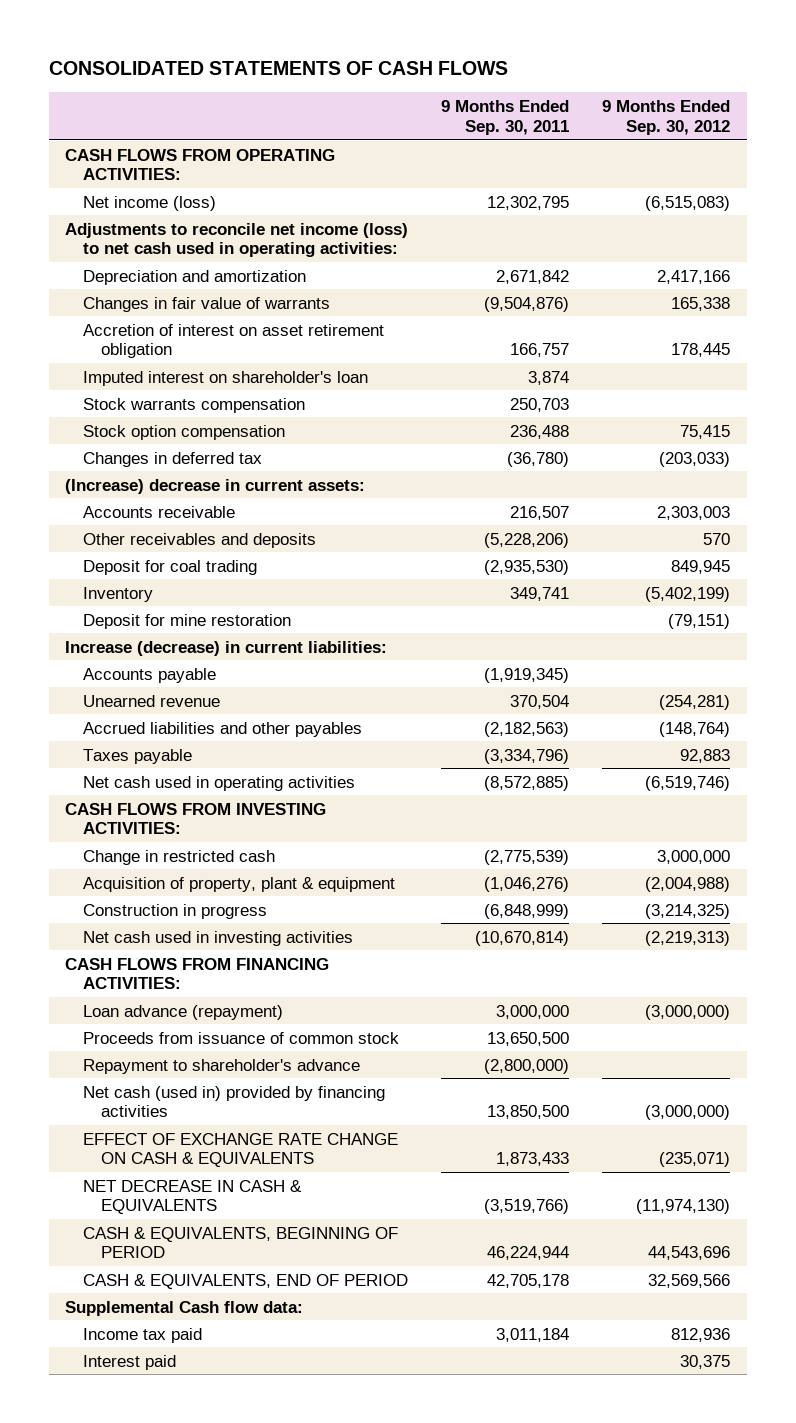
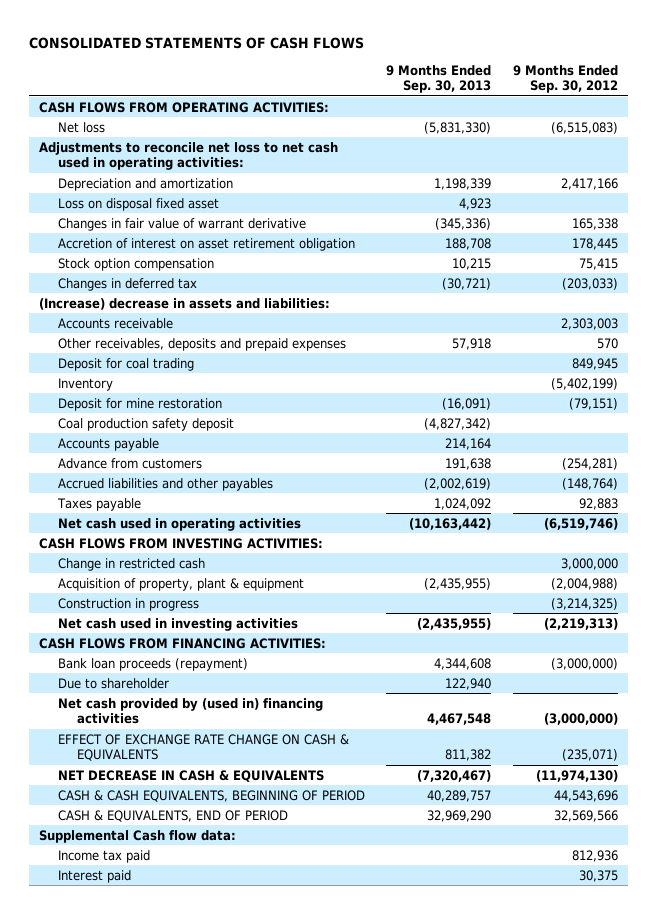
- | 9 Months Ended Sep. 30, 2011 | 9 Months Ended Sep. 30, 2012
+ | 9 Months Ended Sep. 30, 2013 | 9 Months Ended Sep. 30, 2012
- Net income (loss) | 12,302,795 | (6,515,083)
- Adjustments to reconcile net income (loss) to net cash used in operating activities:
+ Net loss | (5,831,330) | (6,515,083)
+ Adjustments to reconcile net loss to net cash used in operating activities:
- Changes in fair value of warrants | (9,504,876) | 165,338
+ Loss on disposal fixed asset | 4,923 |
+ Changes in fair value of warrant derivative | (345,336) | 165,338
- Imputed interest on shareholder's loan | 3,874 |
- Stock warrants compensation | 250,703 |
- (Increase) decrease in current assets:
+ (Increase) decrease in assets and liabilities:
- Other receivables and deposits | (5,228,206) | 570
+ Other receivables, deposits and prepaid expenses | 57,918 | 570
- Increase (decrease) in current liabilities:
+ Coal production safety deposit | (4,827,342) |
- Unearned revenue | 370,504 | (254,281)
+ Advance from customers | 191,638 | (254,281)
- Loan advance (repayment) | 3,000,000 | (3,000,000)
- Proceeds from issuance of common stock | 13,650,500 |
- Repayment to shareholder's advance | (2,800,000) |
- Net cash (used in) provided by financing activities | 13,850,500 | (3,000,000)
+ Bank loan proceeds (repayment) | 4,344,608 | (3,000,000)
+ Due to shareholder | 122,940 |
+ Net cash provided by (used in) financing activities | 4,467,548 | (3,000,000)
- CASH & EQUIVALENTS, BEGINNING OF PERIOD | 46,224,944 | 44,543,696
+ CASH & CASH EQUIVALENTS, BEGINNING OF PERIOD | 40,289,757 | 44,543,696

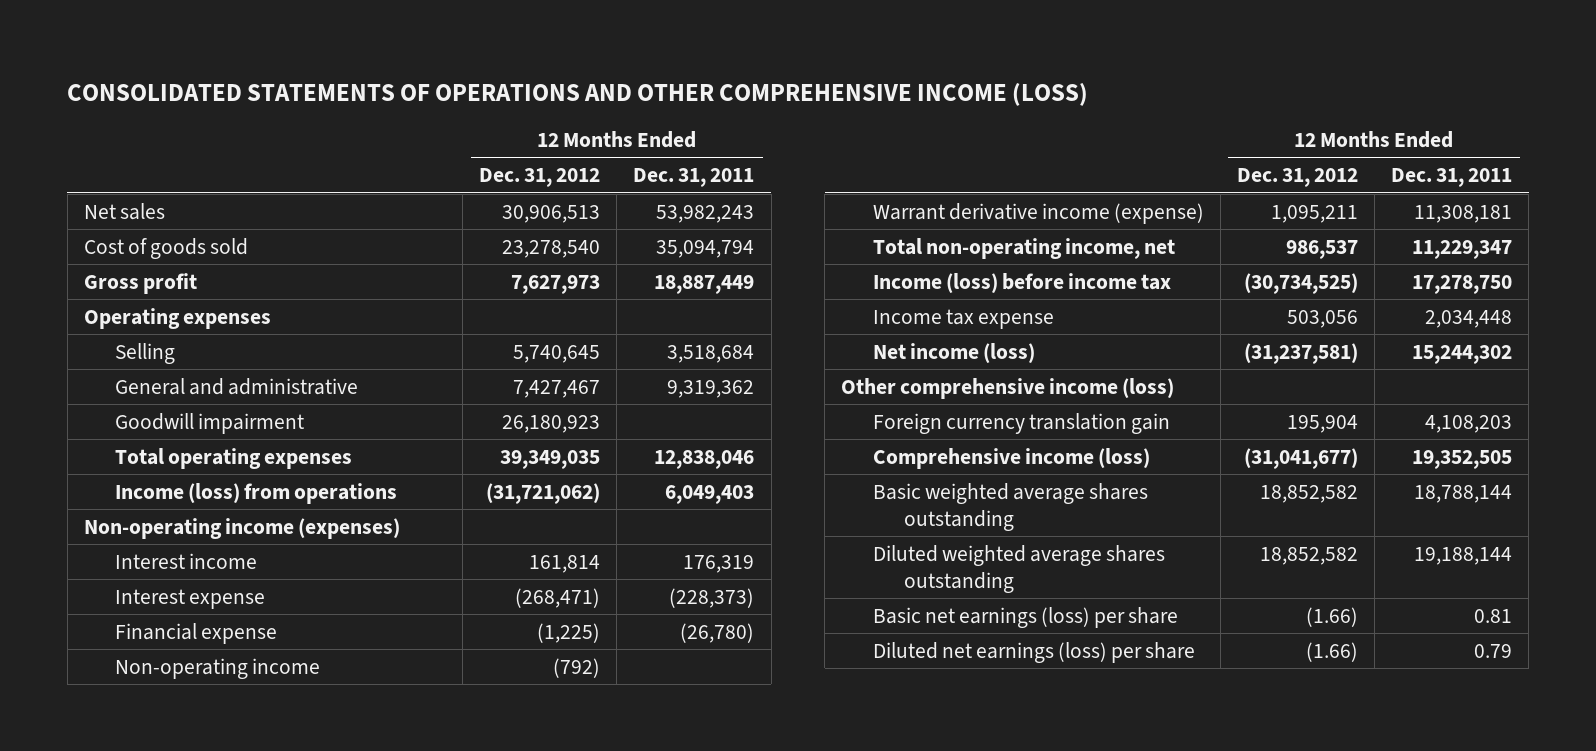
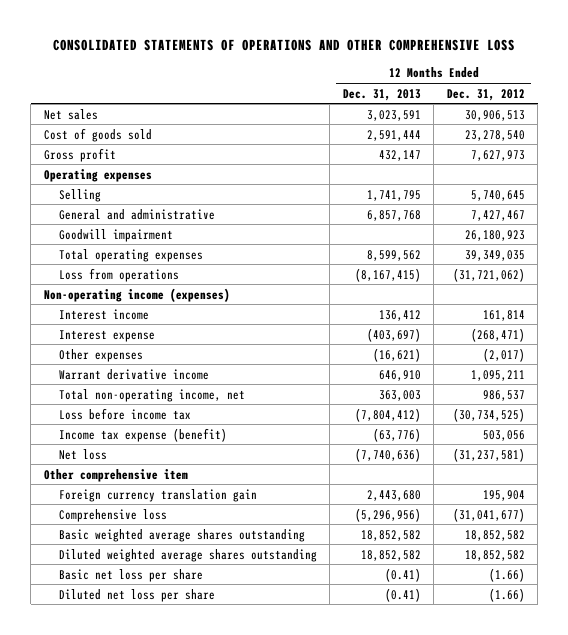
- CONSOLIDATED STATEMENTS OF OPERATIONS AND OTHER COMPREHENSIVE INCOME (LOSS)
+ CONSOLIDATED STATEMENTS OF OPERATIONS AND OTHER COMPREHENSIVE LOSS
- | 12 Months Ended Dec. 31, 2012 | 12 Months Ended Dec. 31, 2011
+ | 12 Months Ended Dec. 31, 2013 | 12 Months Ended Dec. 31, 2012
- Income (loss) from operations | (31,721,062) | 6,049,403
+ Loss from operations | (8,167,415) | (31,721,062)
- Financial expense | (1,225) | (26,780)
- Non-operating income | (792) |
- Warrant derivative income (expense) | 1,095,211 | 11,308,181
+ Other expenses | (16,621) | (2,017)
+ Warrant derivative income | 646,910 | 1,095,211
- Income (loss) before income tax | (30,734,525) | 17,278,750
- Income tax expense | 503,056 | 2,034,448
- Net income (loss) | (31,237,581) | 15,244,302
- Other comprehensive income (loss)
+ Loss before income tax | (7,804,412) | (30,734,525)
+ Income tax expense (benefit) | (63,776) | 503,056
+ Net loss | (7,740,636) | (31,237,581)
+ Other comprehensive item
- Comprehensive income (loss) | (31,041,677) | 19,352,505
+ Comprehensive loss | (5,296,956) | (31,041,677)
- Basic net earnings (loss) per share | (1.66) | 0.81
- Diluted net earnings (loss) per share | (1.66) | 0.79
+ Basic net loss per share | (0.41) | (1.66)
+ Diluted net loss per share | (0.41) | (1.66)

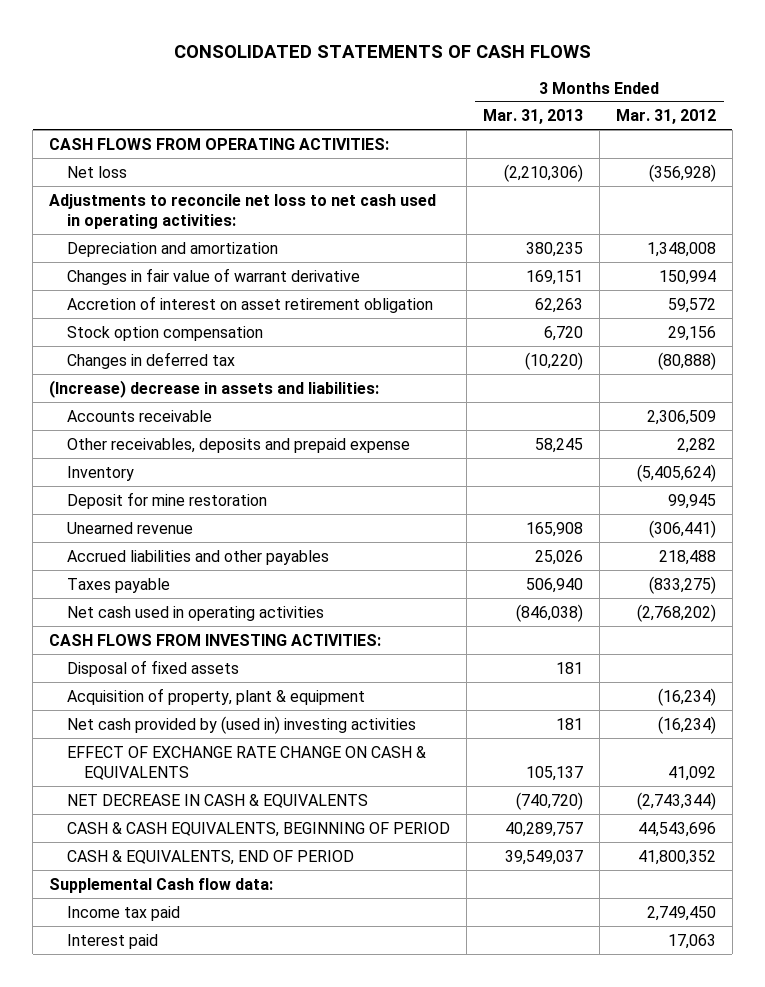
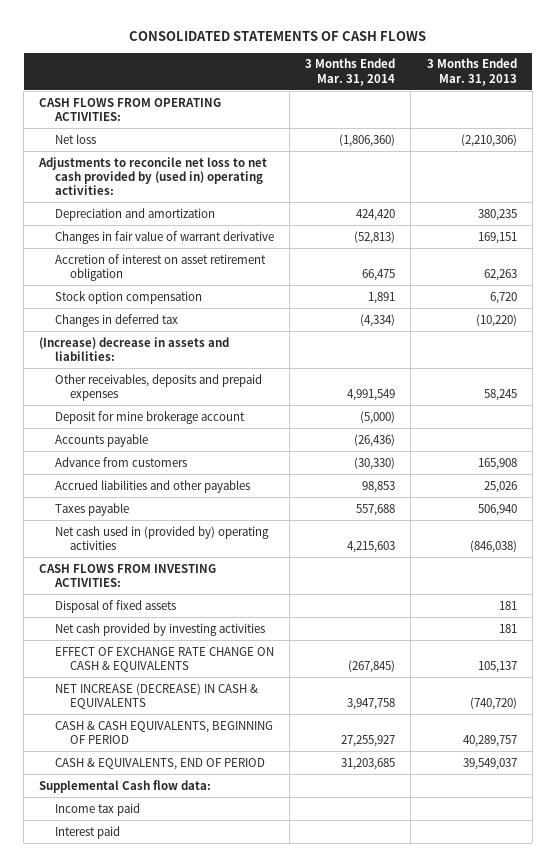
- | 3 Months Ended Mar. 31, 2013 | 3 Months Ended Mar. 31, 2012
+ | 3 Months Ended Mar. 31, 2014 | 3 Months Ended Mar. 31, 2013
- Adjustments to reconcile net loss to net cash used in operating activities:
+ Adjustments to reconcile net loss to net cash provided by (used in) operating activities:
- Accounts receivable | | 2,306,509
- Other receivables, deposits and prepaid expense | 58,245 | 2,282
- Inventory | | (5,405,624)
- Deposit for mine restoration | | 99,945
- Unearned revenue | 165,908 | (306,441)
+ Other receivables, deposits and prepaid expenses | 4,991,549 | 58,245
+ Deposit for mine brokerage account | (5,000) |
+ Accounts payable | (26,436) |
+ Advance from customers | (30,330) | 165,908
- Net cash used in operating activities | (846,038) | (2,768,202)
+ Net cash used in (provided by) operating activities | 4,215,603 | (846,038)
- Acquisition of property, plant & equipment | | (16,234)
- Net cash provided by (used in) investing activities | 181 | (16,234)
+ Net cash provided by investing activities | | 181
- NET DECREASE IN CASH & EQUIVALENTS | (740,720) | (2,743,344)
+ NET INCREASE (DECREASE) IN CASH & EQUIVALENTS | 3,947,758 | (740,720)

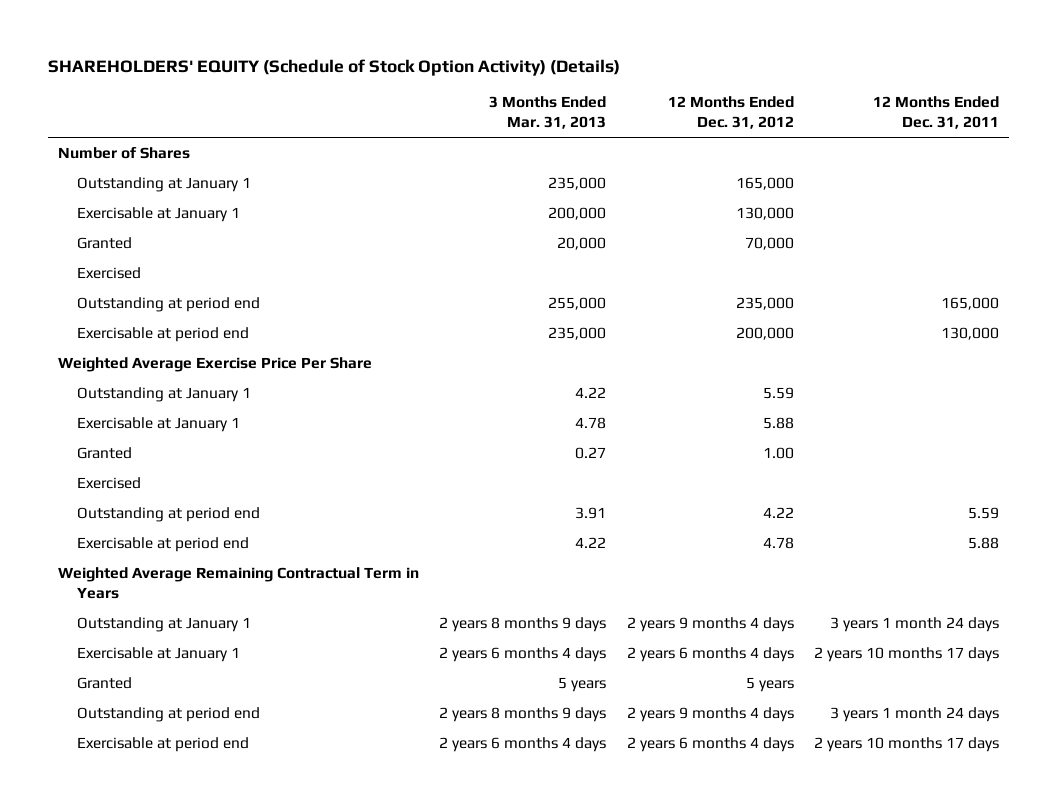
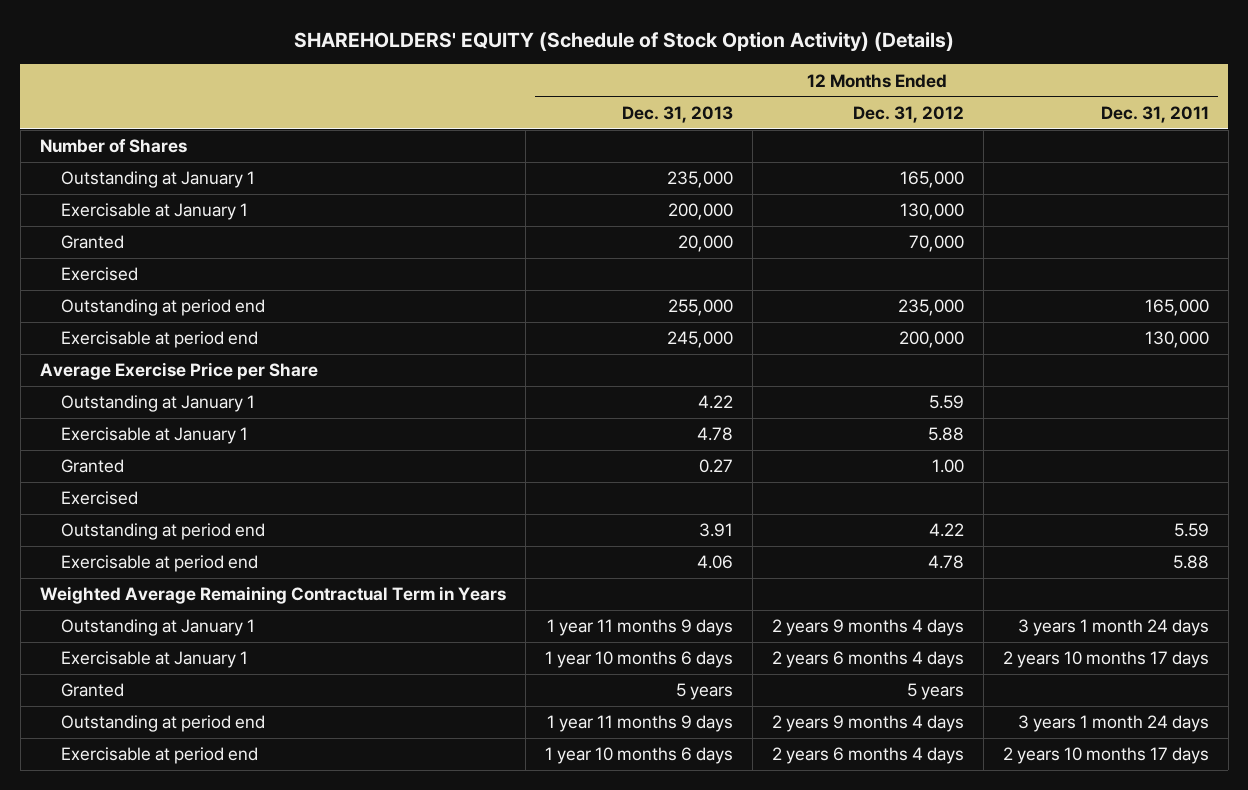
- | 3 Months Ended Mar. 31, 2013 | 12 Months Ended Dec. 31, 2012 | 12 Months Ended Dec. 31, 2011
+ | 12 Months Ended Dec. 31, 2013 | 12 Months Ended Dec. 31, 2012 | 12 Months Ended Dec. 31, 2011
- Weighted Average Exercise Price Per Share
+ Average Exercise Price per Share

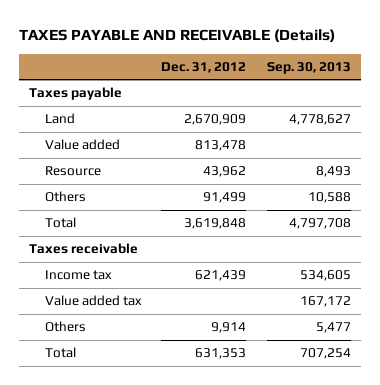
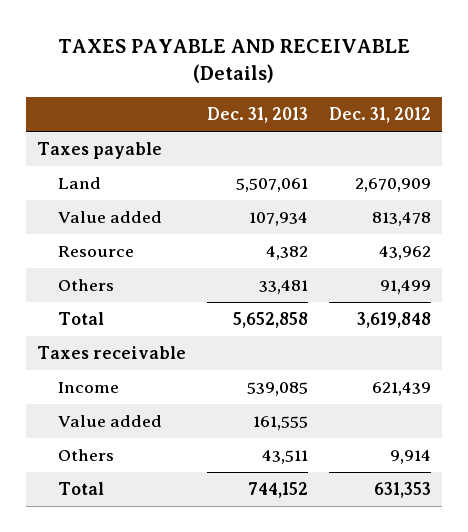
- | Dec. 31, 2012 | Sep. 30, 2013
+ | Dec. 31, 2013 | Dec. 31, 2012
- Income tax | 621,439 | 534,605
- Value added tax | | 167,172
+ Income | 539,085 | 621,439
+ Value added | 161,555 |

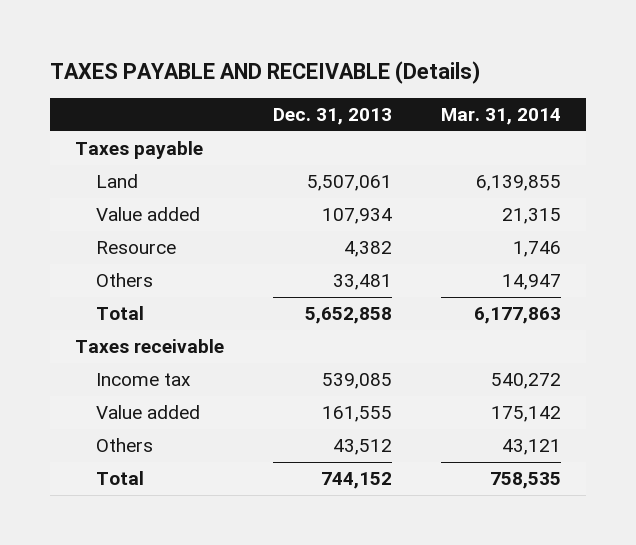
- | Dec. 31, 2013 | Dec. 31, 2012
+ | Dec. 31, 2013 | Mar. 31, 2014
- Income | 539,085 | 621,439
+ Income tax | 539,085 | 540,272
- Others | 43,511 | 9,914
+ Others | 43,512 | 43,121

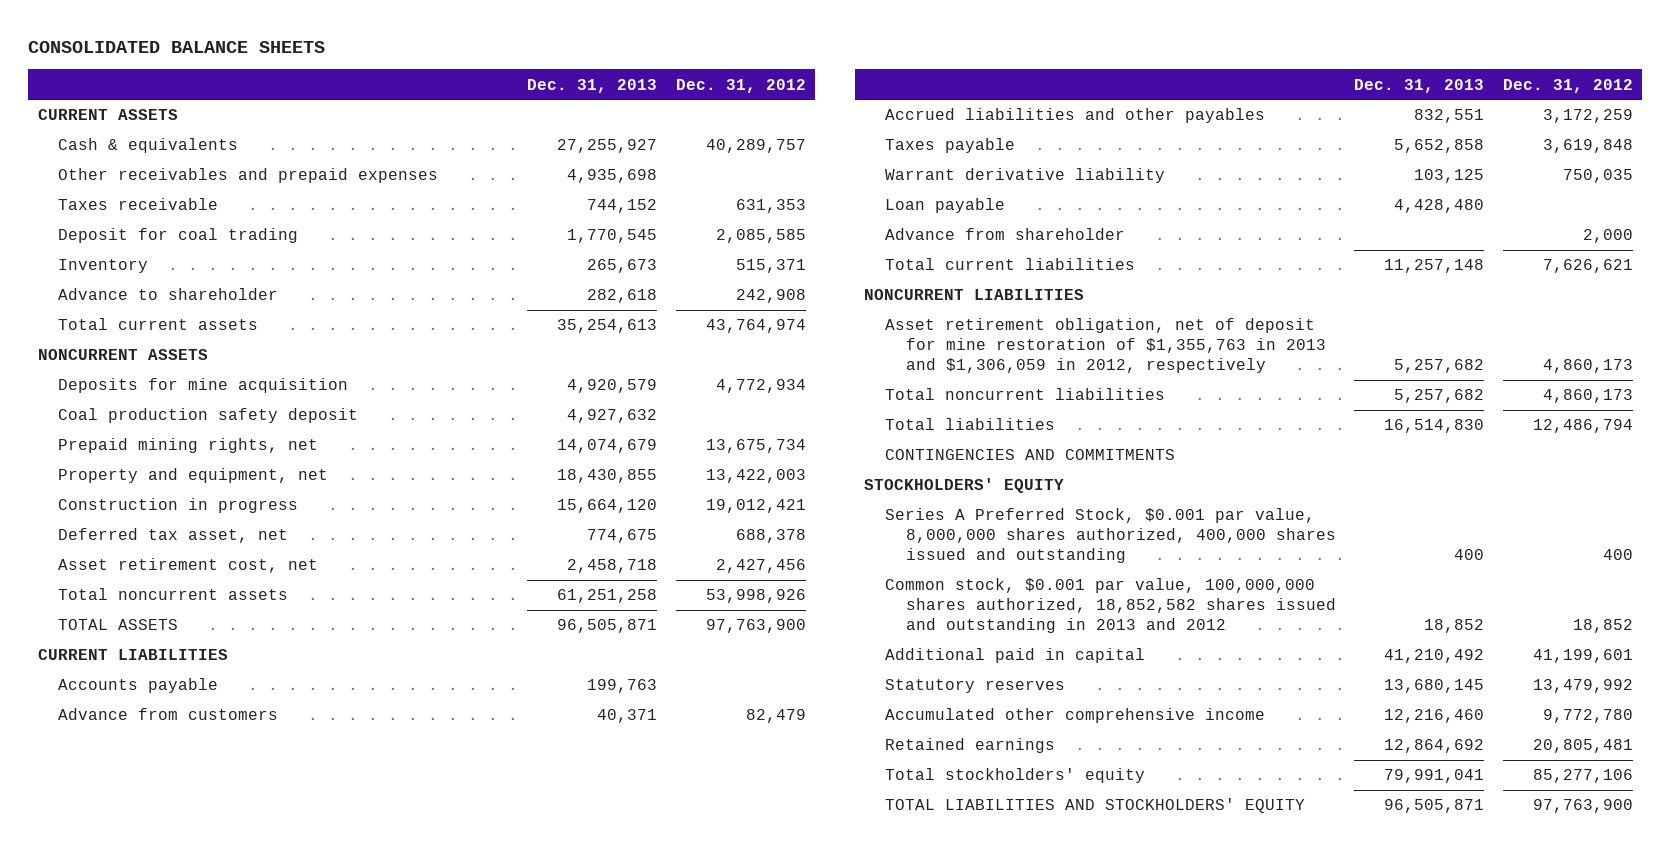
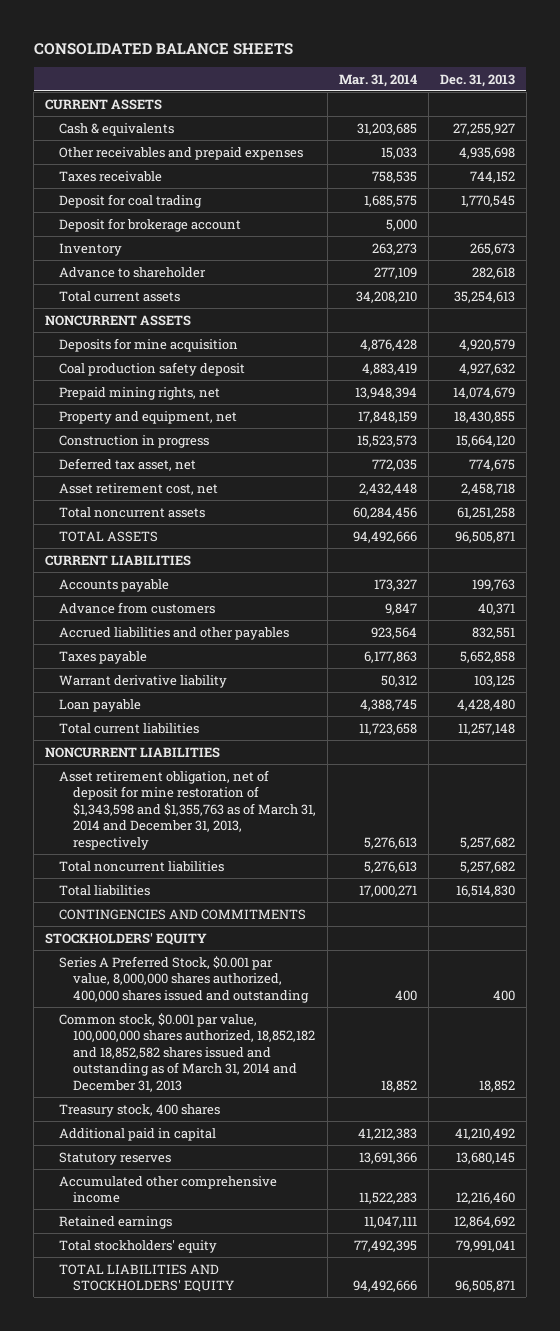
- | Dec. 31, 2013 | Dec. 31, 2012
+ | Mar. 31, 2014 | Dec. 31, 2013
+ Deposit for brokerage account | 5,000 |
- Advance from shareholder | | 2,000
- Asset retirement obligation, net of deposit for mine restoration of $1,355,763 in 2013 and $1,306,059 in 2012, respectively | 5,257,682 | 4,860,173
+ Asset retirement obligation, net of deposit for mine restoration of $1,343,598 and $1,355,763 as of March 31, 2014 and December 31, 2013, respectively | 5,276,613 | 5,257,682
- Common stock, $0.001 par value, 100,000,000 shares authorized, 18,852,582 shares issued and outstanding in 2013 and 2012 | 18,852 | 18,852
+ Common stock, $0.001 par value, 100,000,000 shares authorized, 18,852,182 and 18,852,582 shares issued and outstanding as of March 31, 2014 and December 31, 2013 | 18,852 | 18,852
+ Treasury stock, 400 shares

